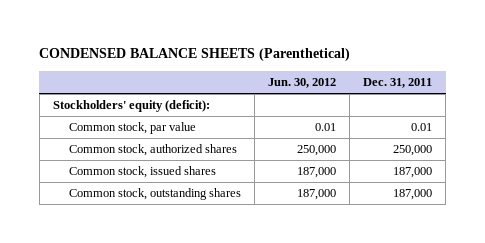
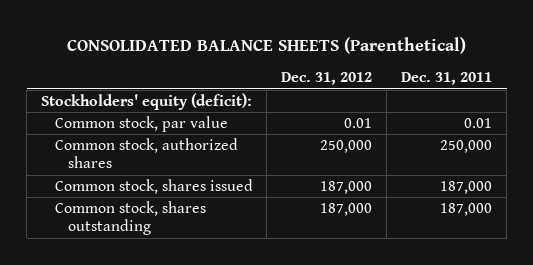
- CONDENSED BALANCE SHEETS (Parenthetical)
+ CONSOLIDATED BALANCE SHEETS (Parenthetical)
- | Jun. 30, 2012 | Dec. 31, 2011
+ | Dec. 31, 2012 | Dec. 31, 2011
- Common stock, issued shares | 187,000 | 187,000
- Common stock, outstanding shares | 187,000 | 187,000
+ Common stock, shares issued | 187,000 | 187,000
+ Common stock, shares outstanding | 187,000 | 187,000

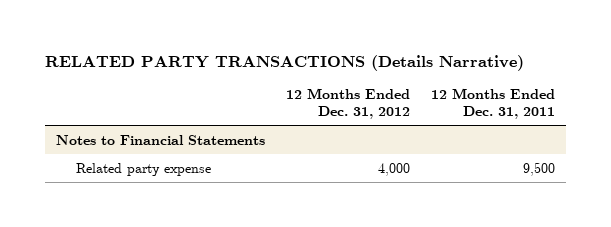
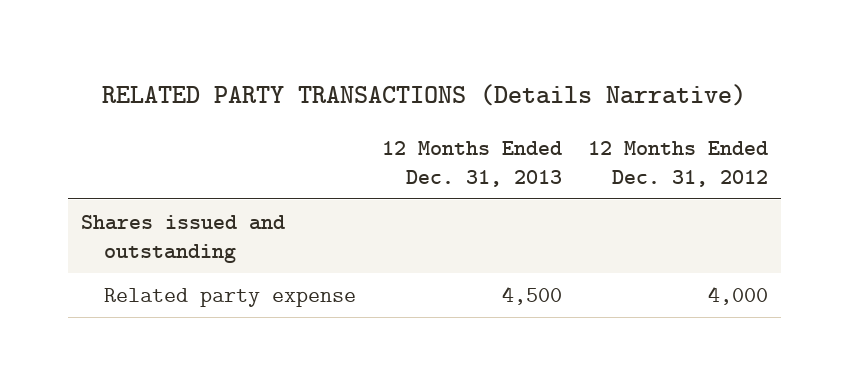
- | 12 Months Ended Dec. 31, 2012 | 12 Months Ended Dec. 31, 2011
+ | 12 Months Ended Dec. 31, 2013 | 12 Months Ended Dec. 31, 2012
- Notes to Financial Statements
+ Shares issued and outstanding

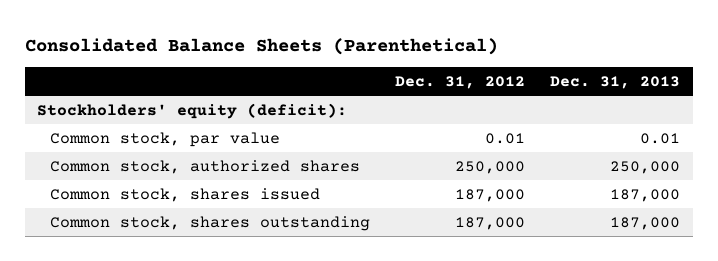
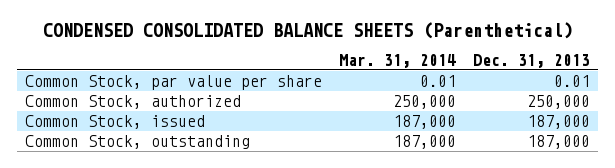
- Consolidated Balance Sheets (Parenthetical)
+ CONDENSED CONSOLIDATED BALANCE SHEETS (Parenthetical)
- | Dec. 31, 2012 | Dec. 31, 2013
+ | Mar. 31, 2014 | Dec. 31, 2013
- Stockholders' equity (deficit):
- Common stock, par value | 0.01 | 0.01
- Common stock, authorized shares | 250,000 | 250,000
- Common stock, shares issued | 187,000 | 187,000
- Common stock, shares outstanding | 187,000 | 187,000
+ Common Stock, par value per share | 0.01 | 0.01
+ Common Stock, authorized | 250,000 | 250,000
+ Common Stock, issued | 187,000 | 187,000
+ Common Stock, outstanding | 187,000 | 187,000

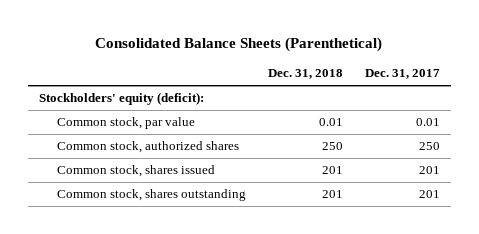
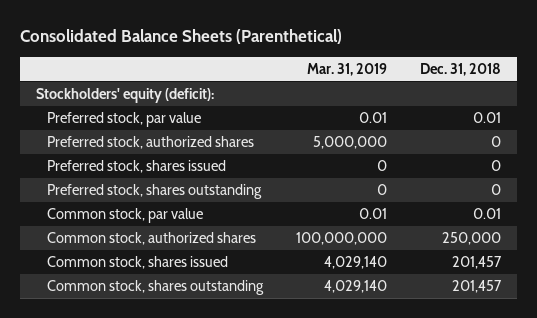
- | Dec. 31, 2018 | Dec. 31, 2017
+ | Mar. 31, 2019 | Dec. 31, 2018
+ Preferred stock, par value | 0.01 | 0.01
+ Preferred stock, authorized shares | 5,000,000 | 0
+ Preferred stock, shares issued | 0 | 0
+ Preferred stock, shares outstanding | 0 | 0
- Common stock, authorized shares | 250 | 250
- Common stock, shares issued | 201 | 201
- Common stock, shares outstanding | 201 | 201
+ Common stock, authorized shares | 100,000,000 | 250,000
+ Common stock, shares issued | 4,029,140 | 201,457
+ Common stock, shares outstanding | 4,029,140 | 201,457

